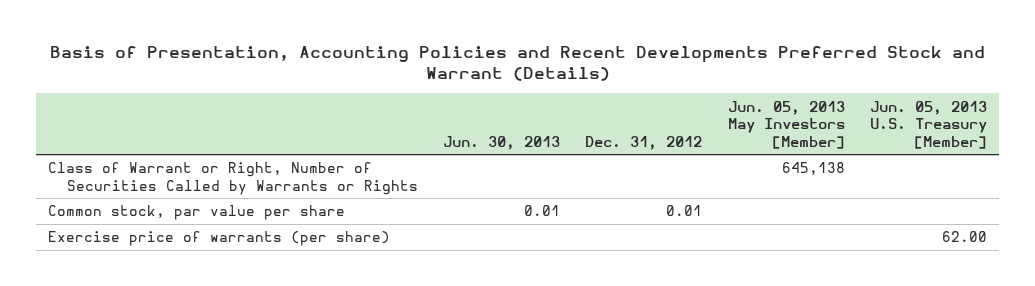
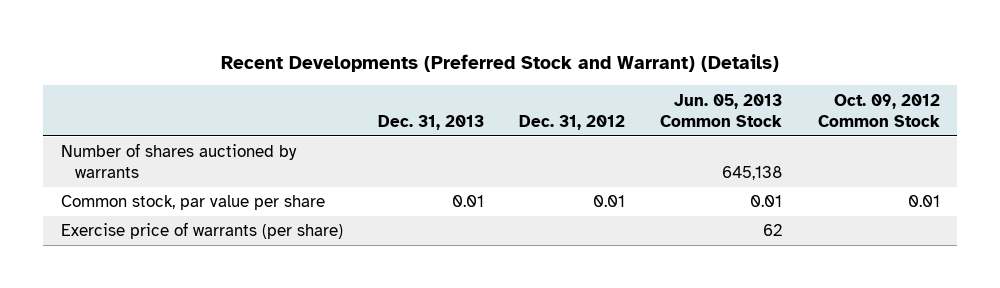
- Basis of Presentation, Accounting Policies and Recent Developments Preferred Stock and Warrant (Details)
+ Recent Developments (Preferred Stock and Warrant) (Details)
- | Jun. 30, 2013 | Dec. 31, 2012 | Jun. 05, 2013 May Investors [Member] | Jun. 05, 2013 U.S. Treasury [Member]
+ | Dec. 31, 2013 | Dec. 31, 2012 | Jun. 05, 2013 Common Stock | Oct. 09, 2012 Common Stock
- Class of Warrant or Right, Number of Securities Called by Warrants or Rights | | | 645,138 |
+ Number of shares auctioned by warrants | | | 645,138 |

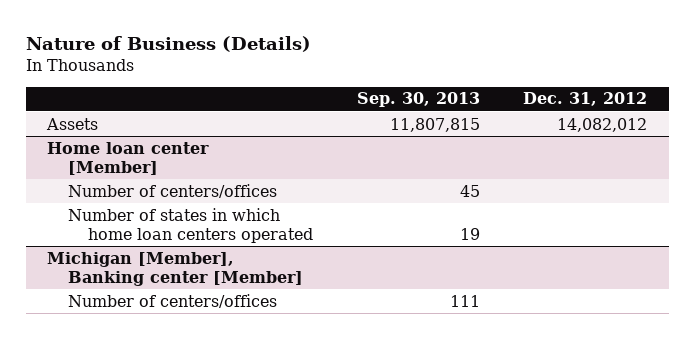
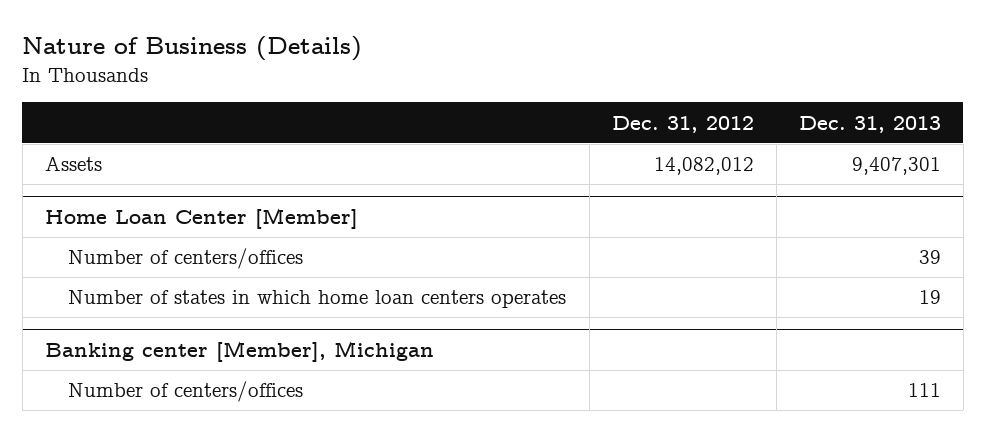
- | Sep. 30, 2013 | Dec. 31, 2012
+ | Dec. 31, 2012 | Dec. 31, 2013
- Home loan center [Member]
+ Home Loan Center [Member]
- Number of states in which home loan centers operated | 19 |
- Michigan [Member], Banking center [Member]
+ Number of states in which home loan centers operates | | 19
+ Banking center [Member], Michigan

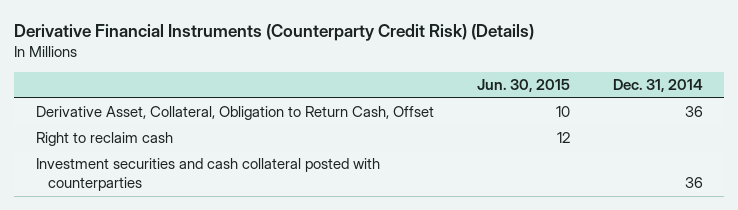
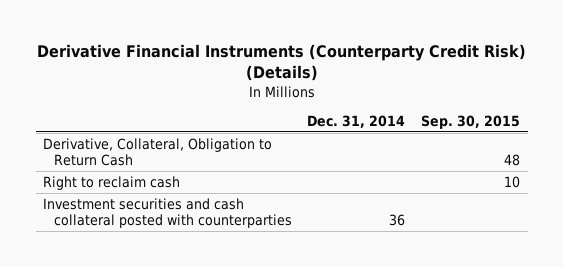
- | Jun. 30, 2015 | Dec. 31, 2014
+ | Dec. 31, 2014 | Sep. 30, 2015
- Derivative Asset, Collateral, Obligation to Return Cash, Offset | 10 | 36
+ Derivative, Collateral, Obligation to Return Cash | | 48

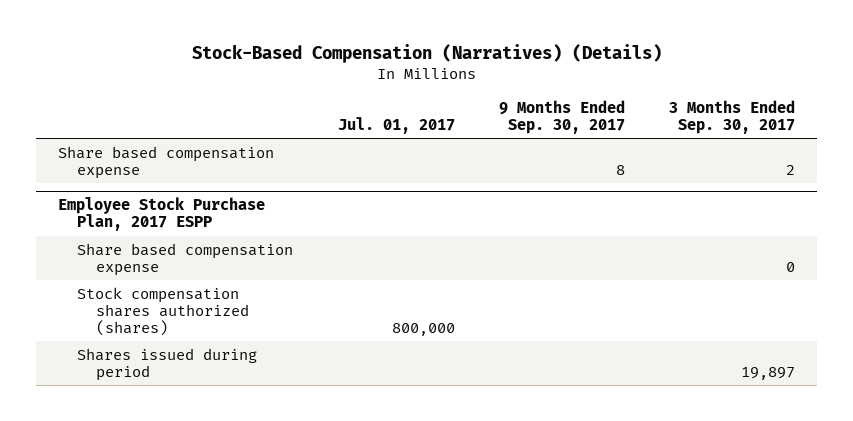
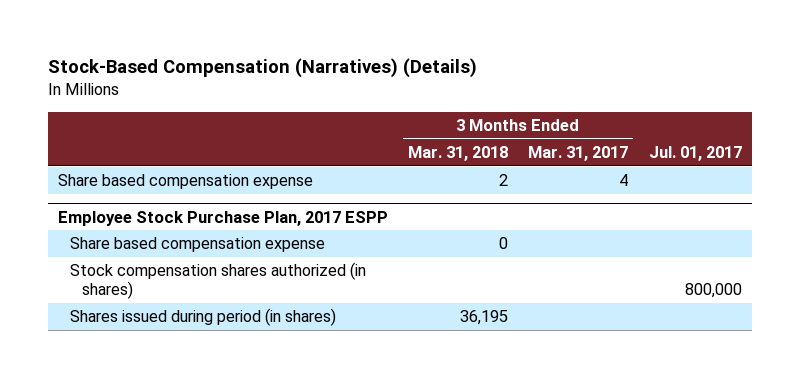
- | Jul. 01, 2017 | 9 Months Ended Sep. 30, 2017 | 3 Months Ended Sep. 30, 2017
+ | 3 Months Ended Mar. 31, 2018 | 3 Months Ended Mar. 31, 2017 | Jul. 01, 2017
@ Employee Stock Purchase Plan, 2017 ESPP
- Stock compensation shares authorized (shares) | 800,000 | |
- Shares issued during period | | | 19,897
+ Stock compensation shares authorized (in shares) | | | 800,000
+ Shares issued during period (in shares) | 36,195 | |

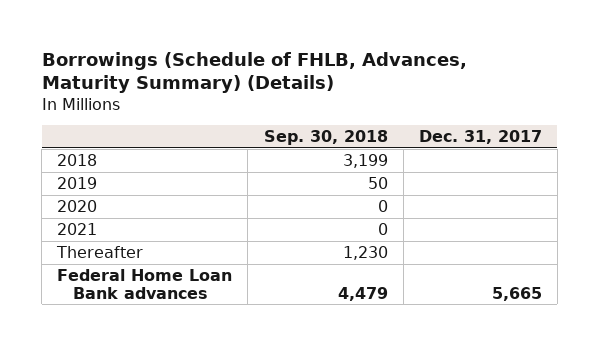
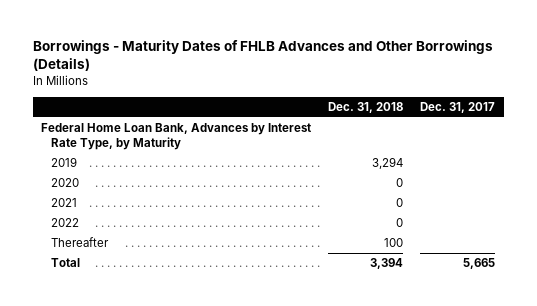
- Borrowings (Schedule of FHLB, Advances, Maturity Summary) (Details)
+ Borrowings - Maturity Dates of FHLB Advances and Other Borrowings (Details)
- | Sep. 30, 2018 | Dec. 31, 2017
+ | Dec. 31, 2018 | Dec. 31, 2017
- 2018 | 3,199 |
+ Federal Home Loan Bank, Advances by Interest Rate Type, by Maturity
+ 2022 | 0 |
- Federal Home Loan Bank advances | 4,479 | 5,665
+ Total | 3,394 | 5,665

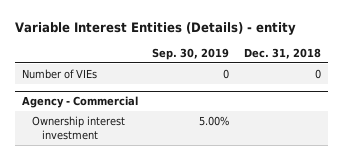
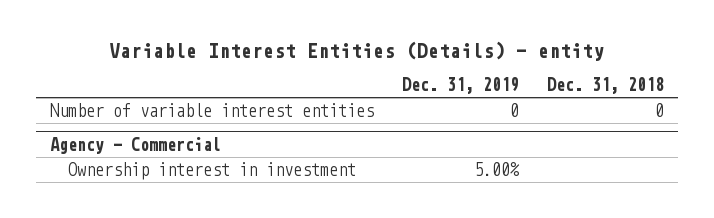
- | Sep. 30, 2019 | Dec. 31, 2018
+ | Dec. 31, 2019 | Dec. 31, 2018
- Number of VIEs | 0 | 0
+ Number of variable interest entities | 0 | 0
@ Agency - Commercial
- Ownership interest investment | 5.00% |
+ Ownership interest in investment | 5.00% |

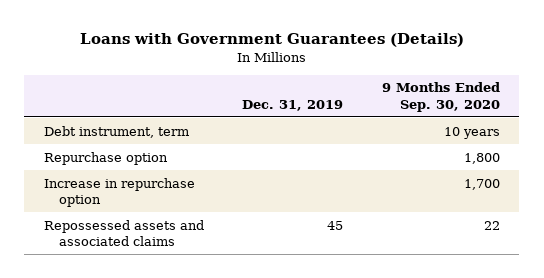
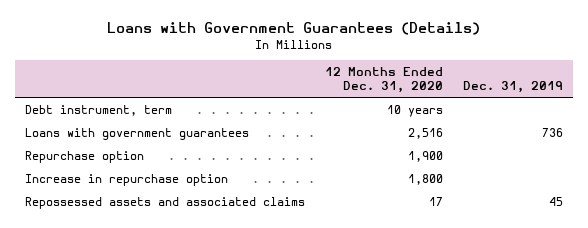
- | Dec. 31, 2019 | 9 Months Ended Sep. 30, 2020
+ | 12 Months Ended Dec. 31, 2020 | Dec. 31, 2019
+ Loans with government guarantees | 2,516 | 736

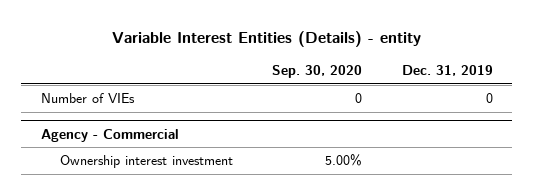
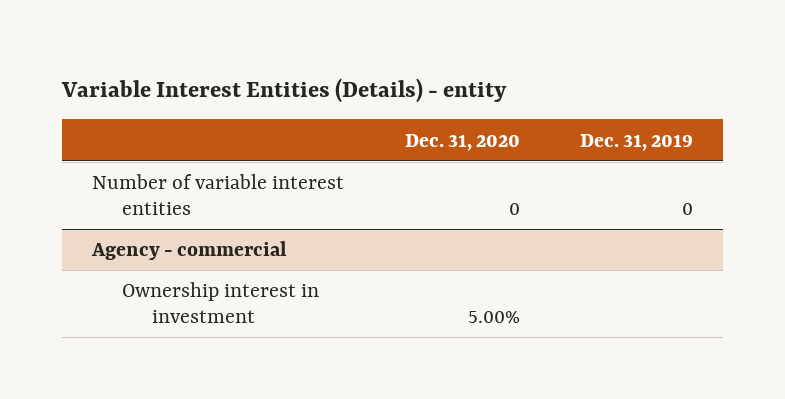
- | Sep. 30, 2020 | Dec. 31, 2019
+ | Dec. 31, 2020 | Dec. 31, 2019
- Number of VIEs | 0 | 0
- Agency - Commercial
- Ownership interest investment | 5.00% |
+ Number of variable interest entities | 0 | 0
+ Agency - commercial
+ Ownership interest in investment | 5.00% |

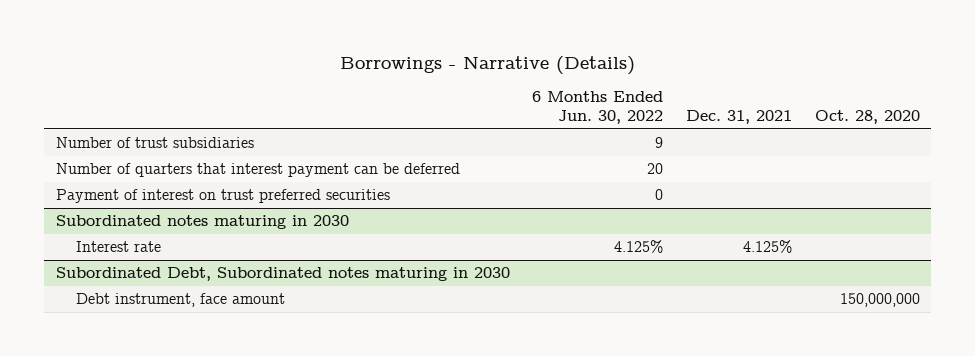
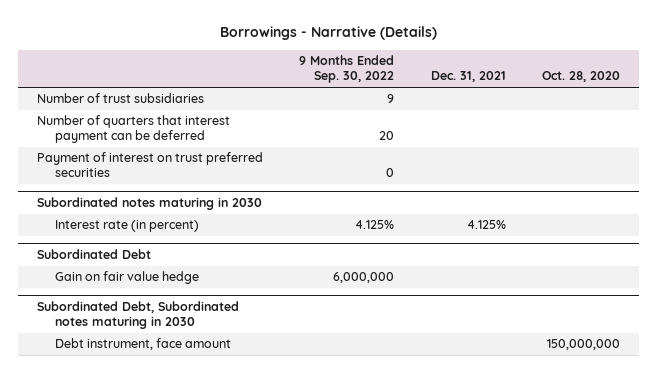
- | 6 Months Ended Jun. 30, 2022 | Dec. 31, 2021 | Oct. 28, 2020
+ | 9 Months Ended Sep. 30, 2022 | Dec. 31, 2021 | Oct. 28, 2020
@ Subordinated notes maturing in 2030
- Interest rate | 4.125% | 4.125% |
+ Interest rate (in percent) | 4.125% | 4.125% |
+ Subordinated Debt
+ Gain on fair value hedge | 6,000,000 | |

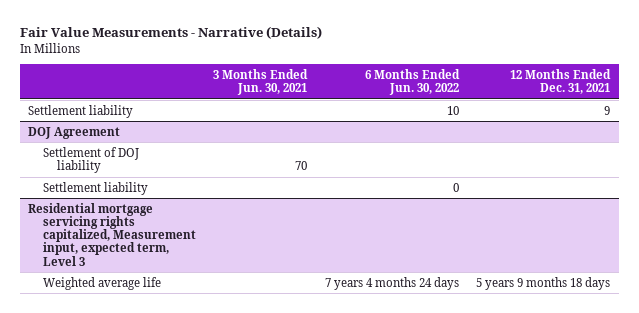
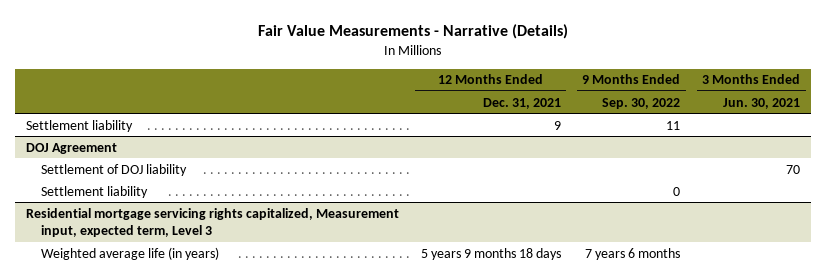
- | 3 Months Ended Jun. 30, 2021 | 6 Months Ended Jun. 30, 2022 | 12 Months Ended Dec. 31, 2021
+ | 12 Months Ended Dec. 31, 2021 | 9 Months Ended Sep. 30, 2022 | 3 Months Ended Jun. 30, 2021
@ Residential mortgage servicing rights capitalized, Measurement input, expected term, Level 3
- Weighted average life | | 7 years 4 months 24 days | 5 years 9 months 18 days
+ Weighted average life (in years) | 5 years 9 months 18 days | 7 years 6 months |

